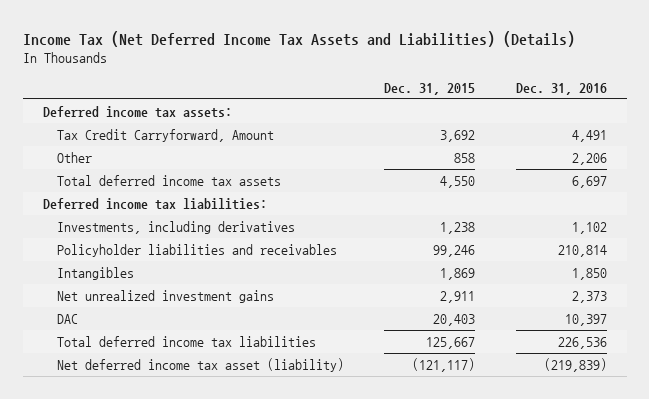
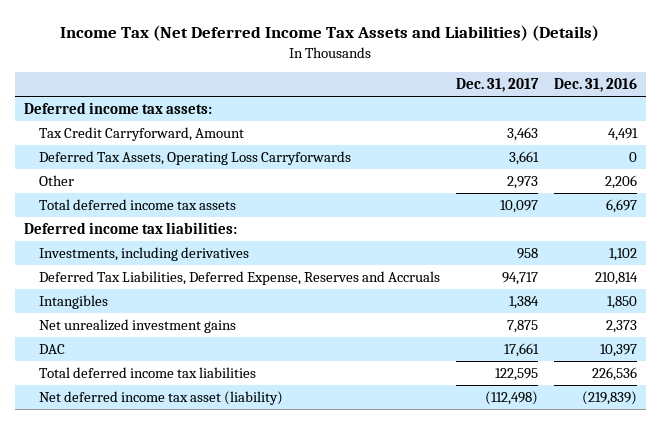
- | Dec. 31, 2015 | Dec. 31, 2016
+ | Dec. 31, 2017 | Dec. 31, 2016
+ Deferred Tax Assets, Operating Loss Carryforwards | 3,661 | 0
- Policyholder liabilities and receivables | 99,246 | 210,814
+ Deferred Tax Liabilities, Deferred Expense, Reserves and Accruals | 94,717 | 210,814

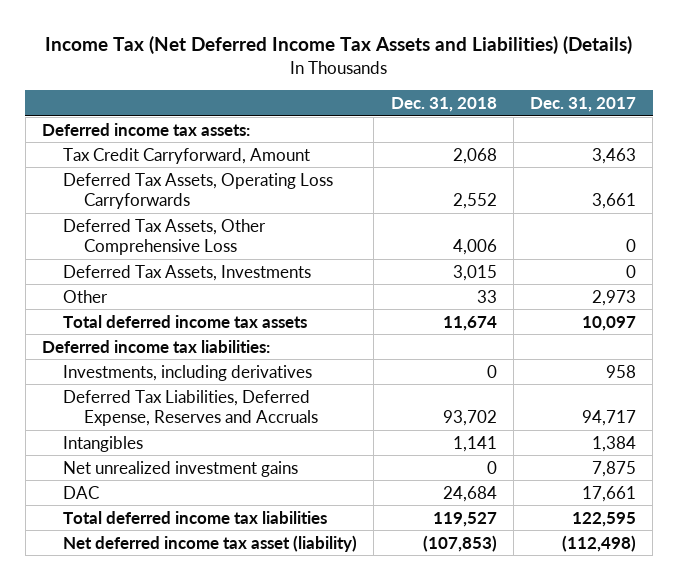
- | Dec. 31, 2017 | Dec. 31, 2016
+ | Dec. 31, 2018 | Dec. 31, 2017
+ Deferred Tax Assets, Other Comprehensive Loss | 4,006 | 0
+ Deferred Tax Assets, Investments | 3,015 | 0

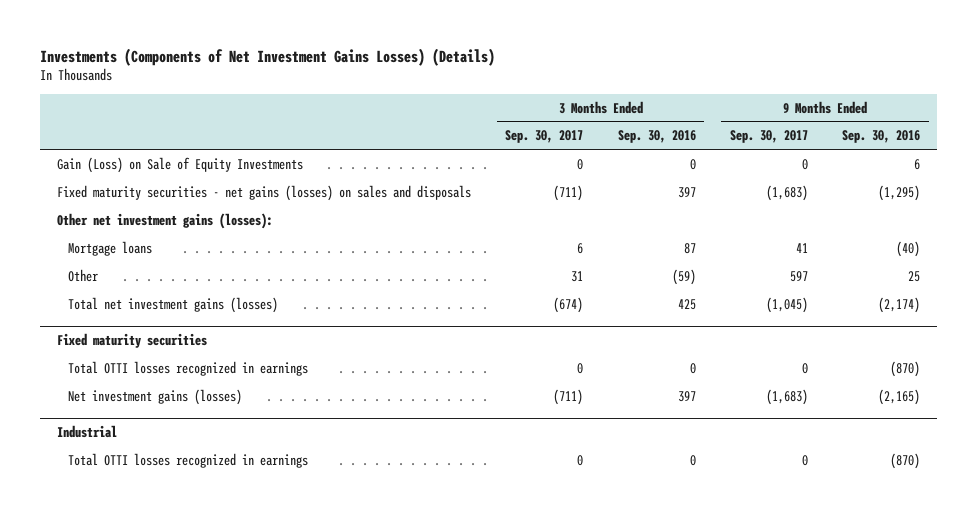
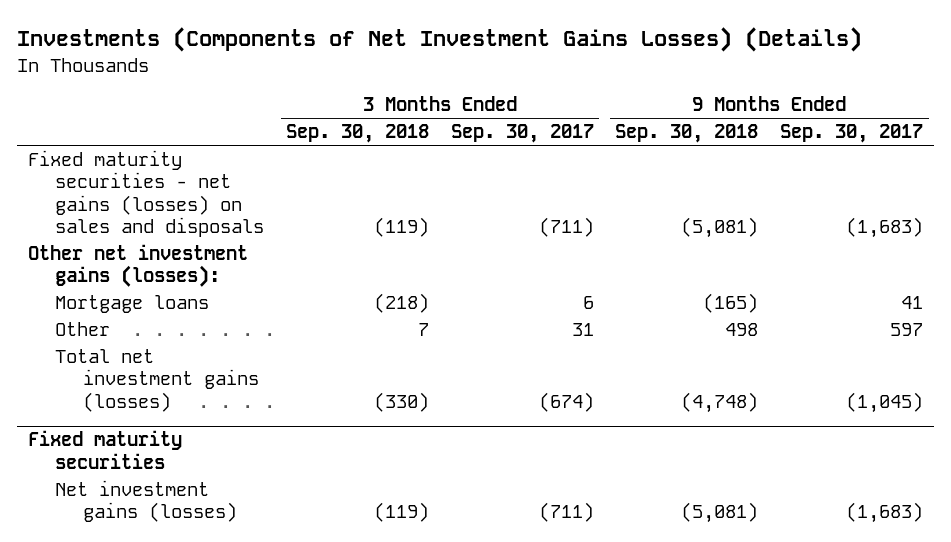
- | 3 Months Ended Sep. 30, 2017 | 3 Months Ended Sep. 30, 2016 | 9 Months Ended Sep. 30, 2017 | 9 Months Ended Sep. 30, 2016
+ | 3 Months Ended Sep. 30, 2018 | 3 Months Ended Sep. 30, 2017 | 9 Months Ended Sep. 30, 2018 | 9 Months Ended Sep. 30, 2017
- Gain (Loss) on Sale of Equity Investments | 0 | 0 | 0 | 6
@ Fixed maturity securities
- Total OTTI losses recognized in earnings | 0 | 0 | 0 | (870)
- Industrial
- Total OTTI losses recognized in earnings | 0 | 0 | 0 | (870)

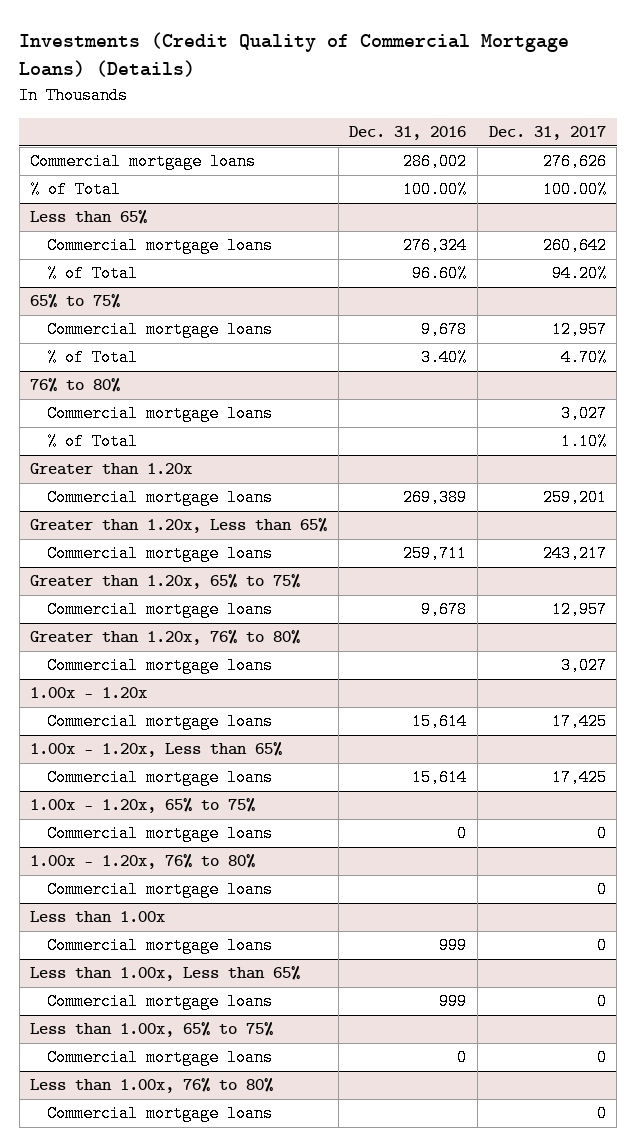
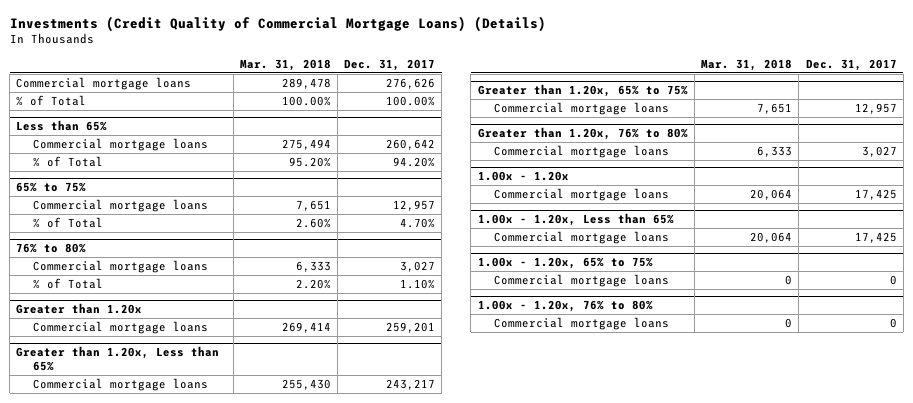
- | Dec. 31, 2016 | Dec. 31, 2017
+ | Mar. 31, 2018 | Dec. 31, 2017
- Less than 1.00x
- Commercial mortgage loans | 999 | 0
- Less than 1.00x, Less than 65%
- Commercial mortgage loans | 999 | 0
- Less than 1.00x, 65% to 75%
- Commercial mortgage loans | 0 | 0
- Less than 1.00x, 76% to 80%
- Commercial mortgage loans | | 0

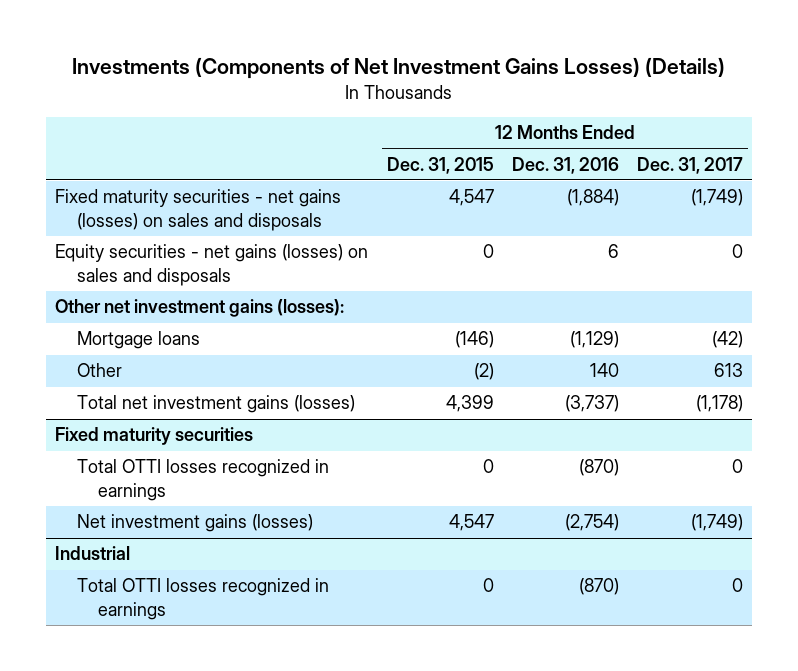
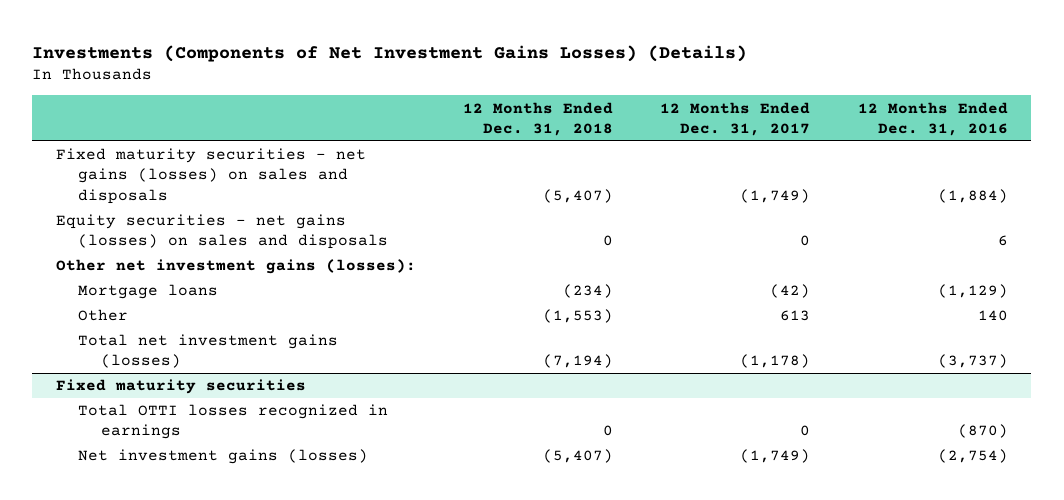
- | 12 Months Ended Dec. 31, 2015 | 12 Months Ended Dec. 31, 2016 | 12 Months Ended Dec. 31, 2017
+ | 12 Months Ended Dec. 31, 2018 | 12 Months Ended Dec. 31, 2017 | 12 Months Ended Dec. 31, 2016
- Industrial
- Total OTTI losses recognized in earnings | 0 | (870) | 0

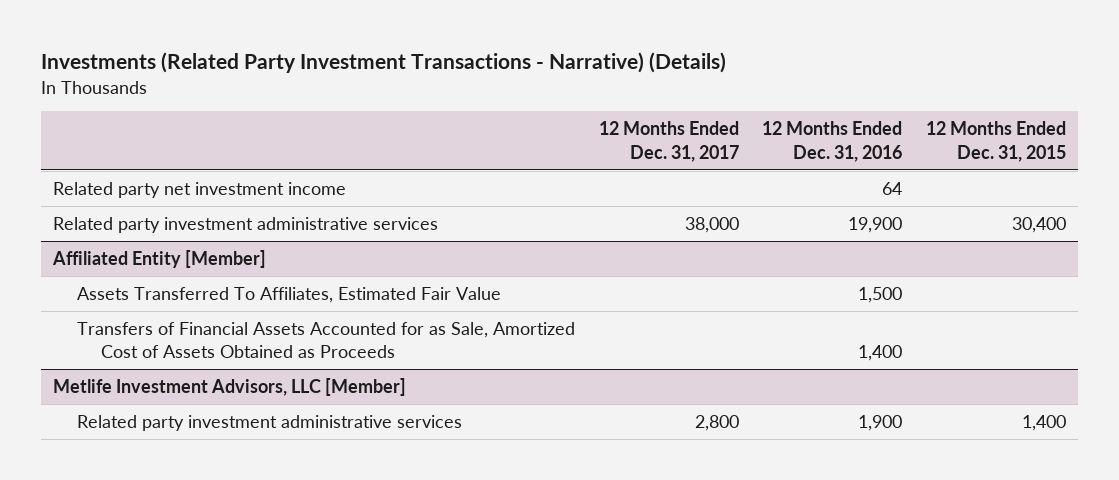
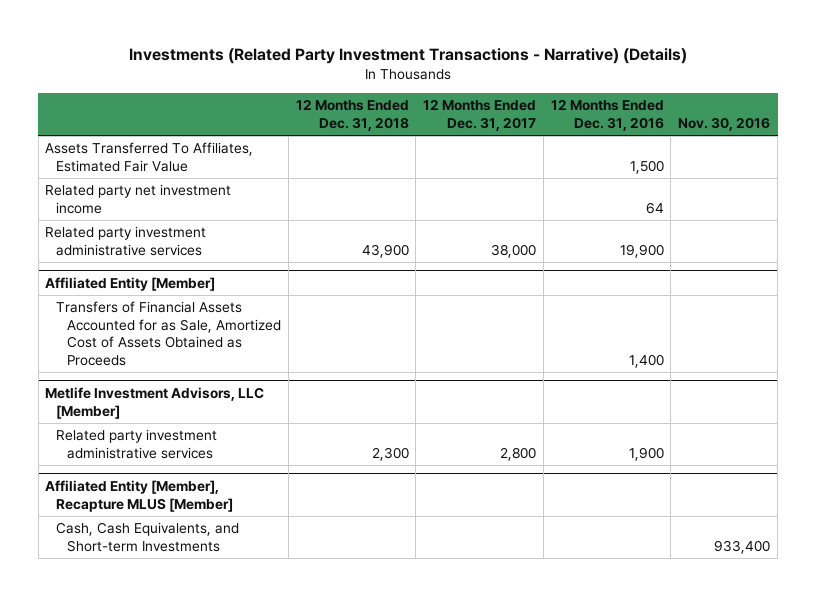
- | 12 Months Ended Dec. 31, 2017 | 12 Months Ended Dec. 31, 2016 | 12 Months Ended Dec. 31, 2015
+ | 12 Months Ended Dec. 31, 2018 | 12 Months Ended Dec. 31, 2017 | 12 Months Ended Dec. 31, 2016 | Nov. 30, 2016
+ Assets Transferred To Affiliates, Estimated Fair Value | | | 1,500 |
@ Affiliated Entity [Member]
- Assets Transferred To Affiliates, Estimated Fair Value | | 1,500 |
+ Affiliated Entity [Member], Recapture MLUS [Member]
+ Cash, Cash Equivalents, and Short-term Investments | | | | 933,400

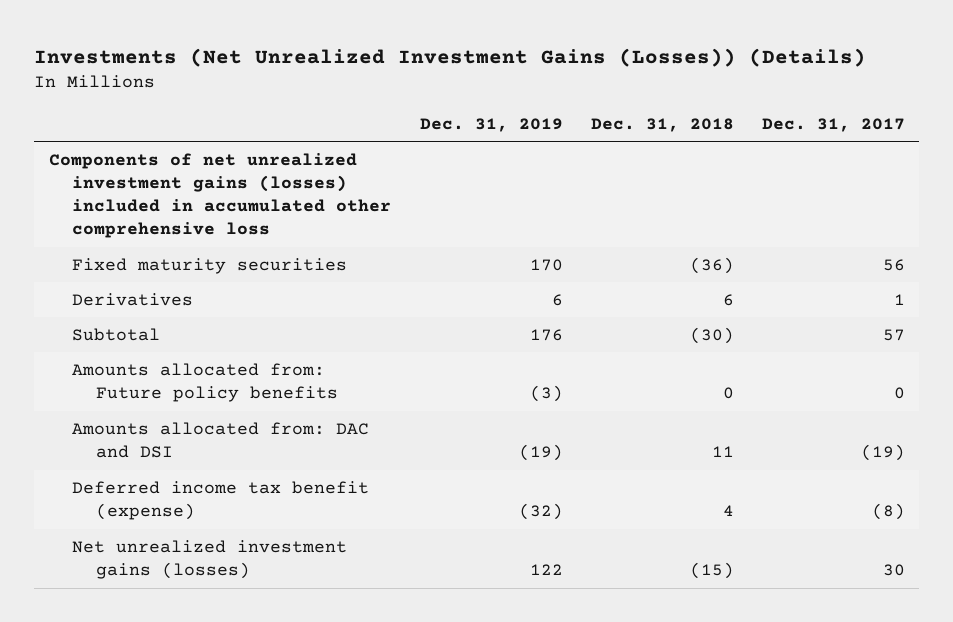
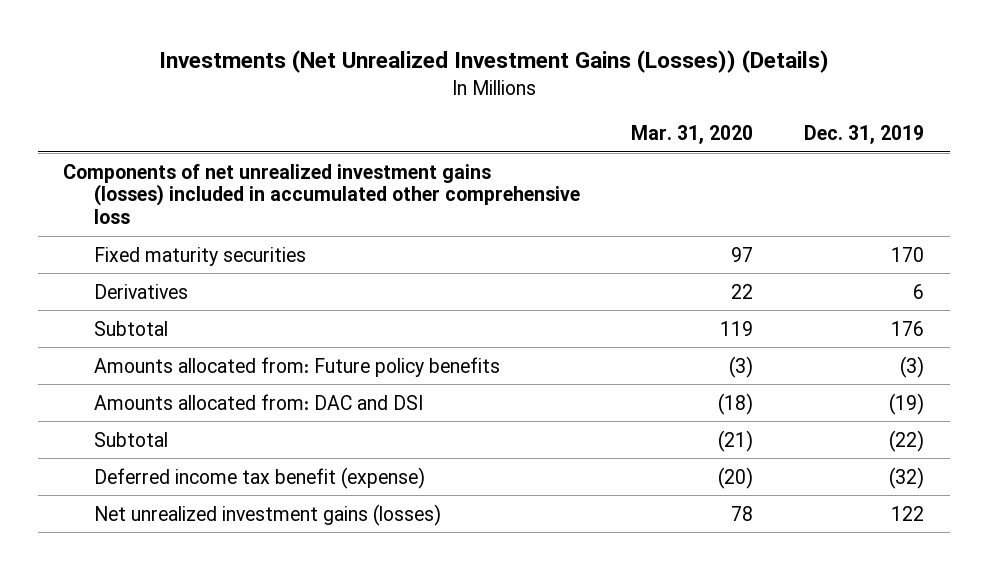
- | Dec. 31, 2019 | Dec. 31, 2018 | Dec. 31, 2017
+ | Mar. 31, 2020 | Dec. 31, 2019
+ Subtotal | (21) | (22)

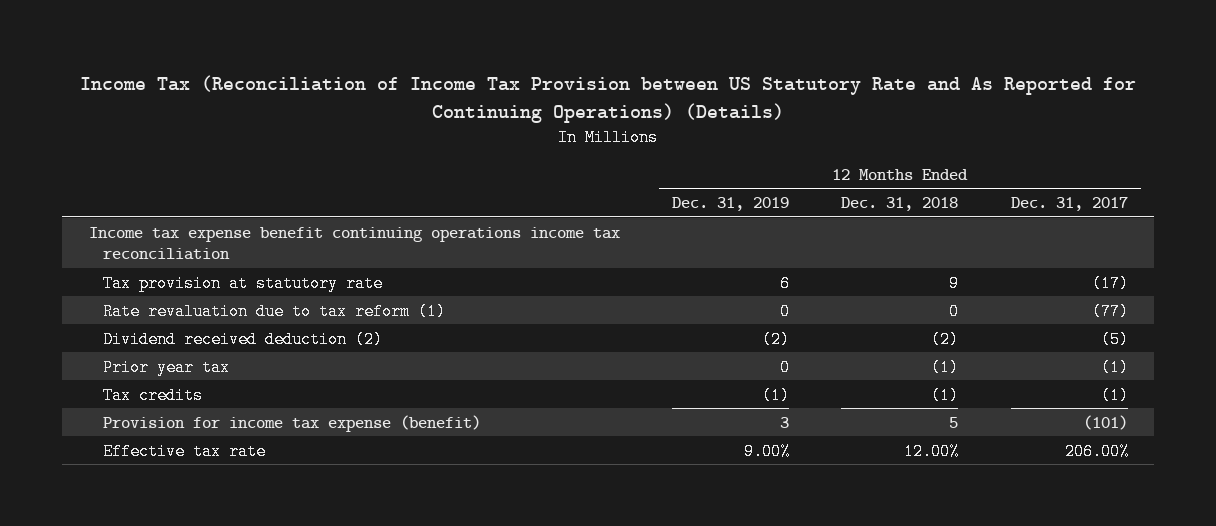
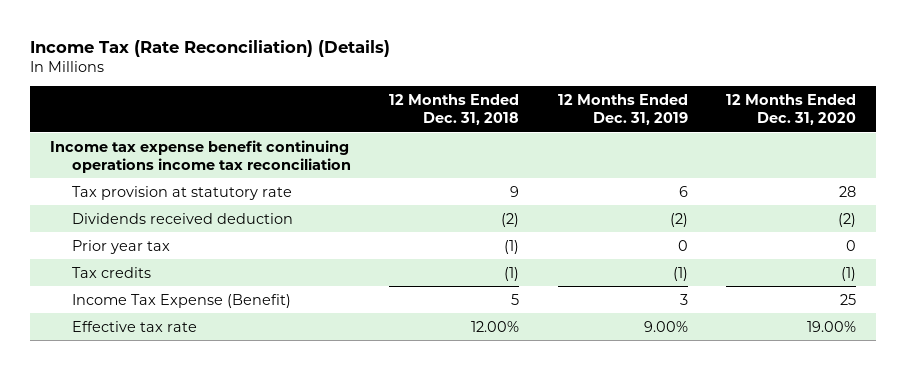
- Income Tax (Reconciliation of Income Tax Provision between US Statutory Rate and As Reported for Continuing Operations) (Details)
+ Income Tax (Rate Reconciliation) (Details)
- | 12 Months Ended Dec. 31, 2019 | 12 Months Ended Dec. 31, 2018 | 12 Months Ended Dec. 31, 2017
+ | 12 Months Ended Dec. 31, 2018 | 12 Months Ended Dec. 31, 2019 | 12 Months Ended Dec. 31, 2020
- Rate revaluation due to tax reform (1) | 0 | 0 | (77)
- Dividend received deduction (2) | (2) | (2) | (5)
+ Dividends received deduction | (2) | (2) | (2)
- Provision for income tax expense (benefit) | 3 | 5 | (101)
+ Income Tax Expense (Benefit) | 5 | 3 | 25

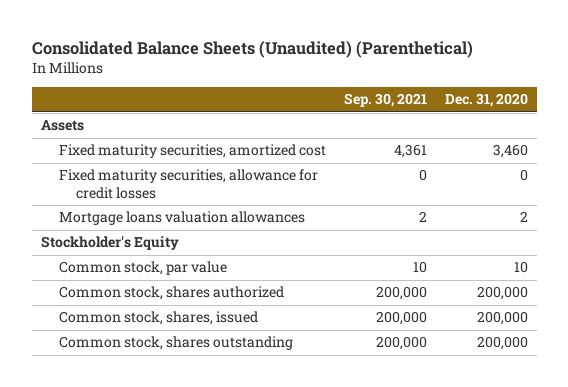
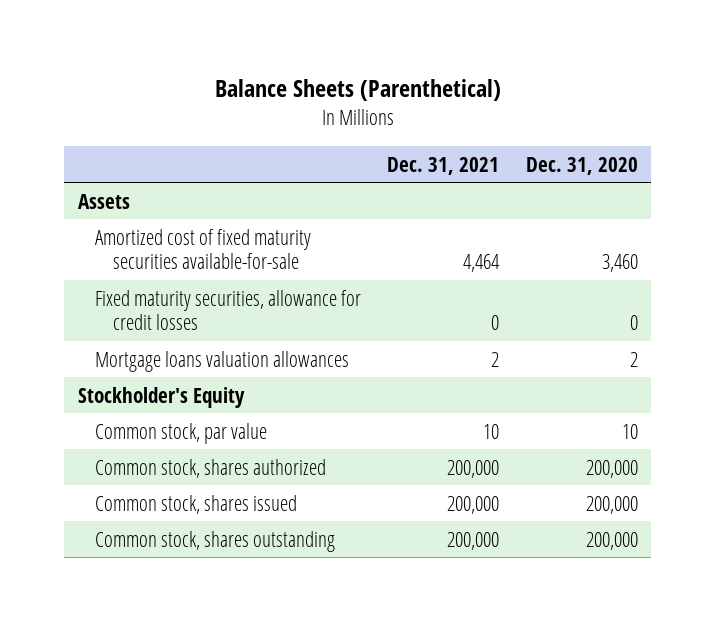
- Consolidated Balance Sheets (Unaudited) (Parenthetical)
+ Balance Sheets (Parenthetical)
- | Sep. 30, 2021 | Dec. 31, 2020
+ | Dec. 31, 2021 | Dec. 31, 2020
- Fixed maturity securities, amortized cost | 4,361 | 3,460
+ Amortized cost of fixed maturity securities available-for-sale | 4,464 | 3,460
- Common stock, shares, issued | 200,000 | 200,000
+ Common stock, shares issued | 200,000 | 200,000

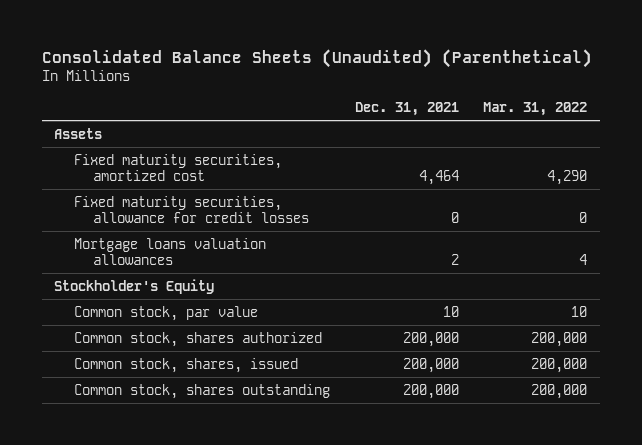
- Balance Sheets (Parenthetical)
+ Consolidated Balance Sheets (Unaudited) (Parenthetical)
- | Dec. 31, 2021 | Dec. 31, 2020
+ | Dec. 31, 2021 | Mar. 31, 2022
- Amortized cost of fixed maturity securities available-for-sale | 4,464 | 3,460
+ Fixed maturity securities, amortized cost | 4,464 | 4,290
- Common stock, shares issued | 200,000 | 200,000
+ Common stock, shares, issued | 200,000 | 200,000

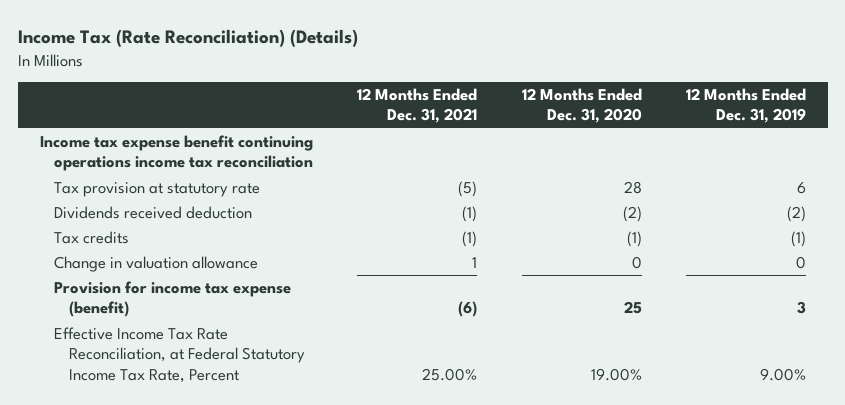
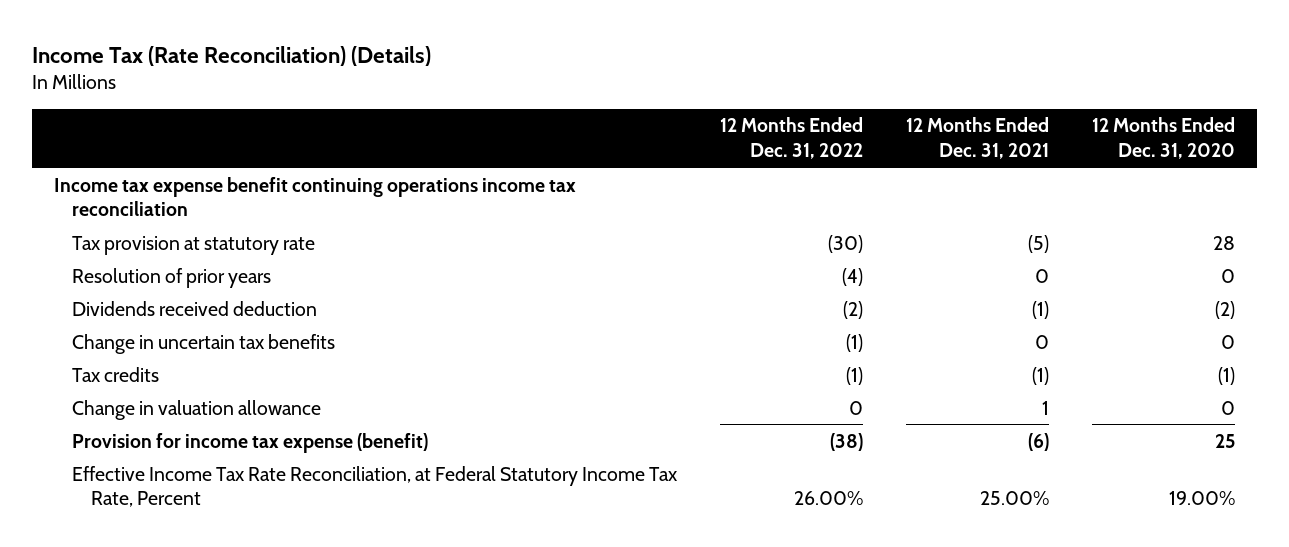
- | 12 Months Ended Dec. 31, 2021 | 12 Months Ended Dec. 31, 2020 | 12 Months Ended Dec. 31, 2019
+ | 12 Months Ended Dec. 31, 2022 | 12 Months Ended Dec. 31, 2021 | 12 Months Ended Dec. 31, 2020
+ Resolution of prior years | (4) | 0 | 0
+ Change in uncertain tax benefits | (1) | 0 | 0

